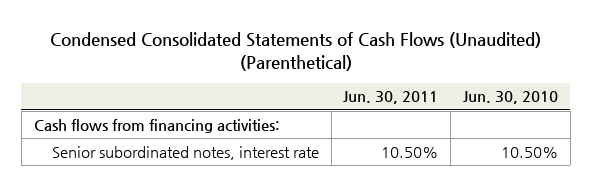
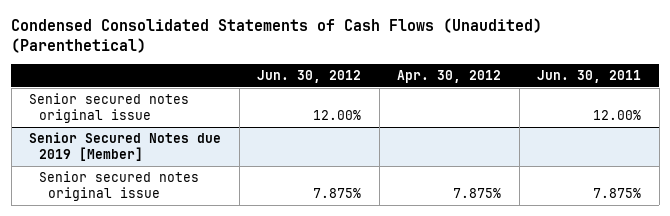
- | Jun. 30, 2011 | Jun. 30, 2010
+ | Jun. 30, 2012 | Apr. 30, 2012 | Jun. 30, 2011
- Cash flows from financing activities:
- Senior subordinated notes, interest rate | 10.50% | 10.50%
+ Senior secured notes original issue | 12.00% | | 12.00%
+ Senior Secured Notes due 2019 [Member]
+ Senior secured notes original issue | 7.875% | 7.875% | 7.875%

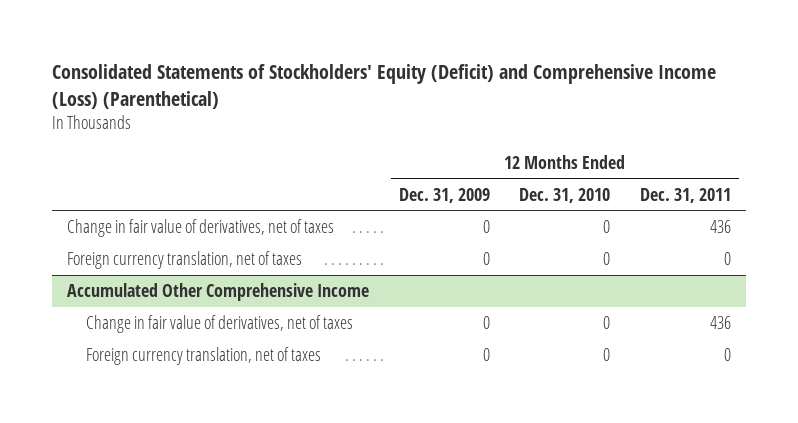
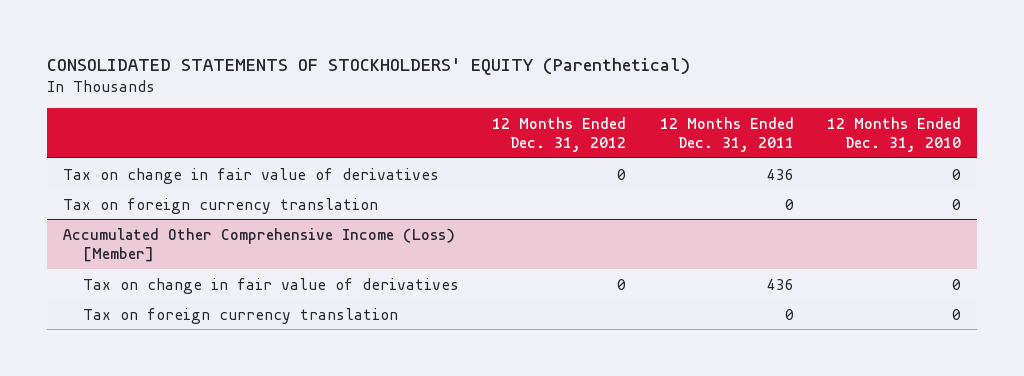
- Consolidated Statements of Stockholders' Equity (Deficit) and Comprehensive Income (Loss) (Parenthetical)
+ CONSOLIDATED STATEMENTS OF STOCKHOLDERS' EQUITY (Parenthetical)
- | 12 Months Ended Dec. 31, 2009 | 12 Months Ended Dec. 31, 2010 | 12 Months Ended Dec. 31, 2011
+ | 12 Months Ended Dec. 31, 2012 | 12 Months Ended Dec. 31, 2011 | 12 Months Ended Dec. 31, 2010
- Change in fair value of derivatives, net of taxes | 0 | 0 | 436
- Foreign currency translation, net of taxes | 0 | 0 | 0
- Accumulated Other Comprehensive Income
- Change in fair value of derivatives, net of taxes | 0 | 0 | 436
- Foreign currency translation, net of taxes | 0 | 0 | 0
+ Tax on change in fair value of derivatives | 0 | 436 | 0
+ Tax on foreign currency translation | | 0 | 0
+ Accumulated Other Comprehensive Income (Loss) [Member]
+ Tax on change in fair value of derivatives | 0 | 436 | 0
+ Tax on foreign currency translation | | 0 | 0

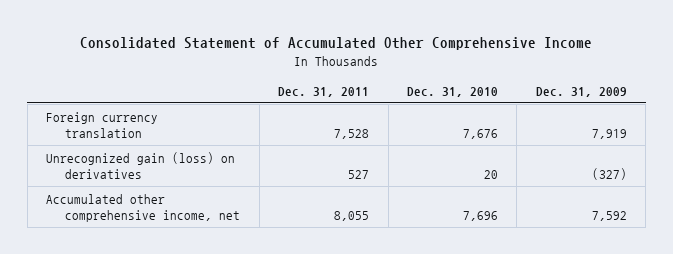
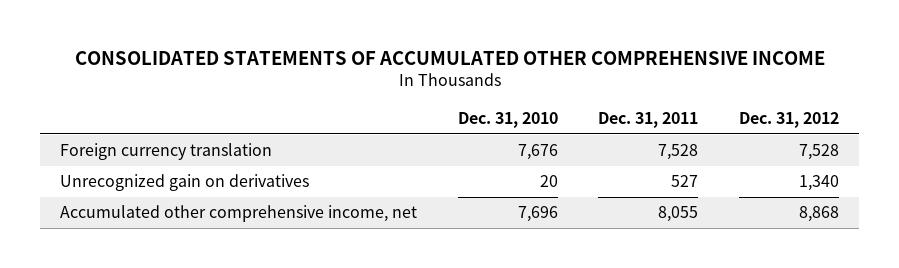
- Consolidated Statement of Accumulated Other Comprehensive Income
+ CONSOLIDATED STATEMENTS OF ACCUMULATED OTHER COMPREHENSIVE INCOME
- | Dec. 31, 2011 | Dec. 31, 2010 | Dec. 31, 2009
+ | Dec. 31, 2010 | Dec. 31, 2011 | Dec. 31, 2012
- Unrecognized gain (loss) on derivatives | 527 | 20 | (327)
+ Unrecognized gain on derivatives | 20 | 527 | 1,340

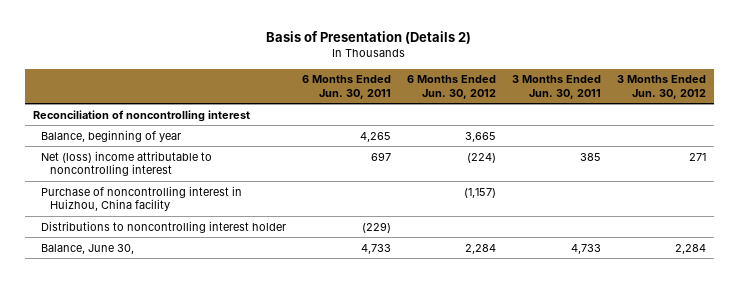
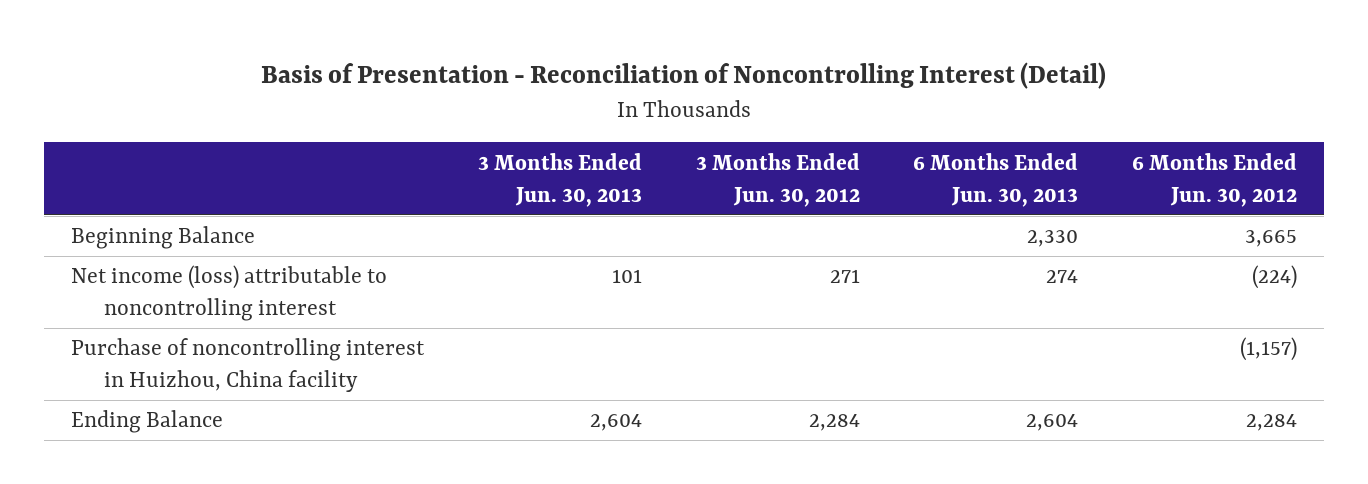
- Basis of Presentation (Details 2)
+ Basis of Presentation - Reconciliation of Noncontrolling Interest (Detail)
- | 6 Months Ended Jun. 30, 2011 | 6 Months Ended Jun. 30, 2012 | 3 Months Ended Jun. 30, 2011 | 3 Months Ended Jun. 30, 2012
+ | 3 Months Ended Jun. 30, 2013 | 3 Months Ended Jun. 30, 2012 | 6 Months Ended Jun. 30, 2013 | 6 Months Ended Jun. 30, 2012
- Reconciliation of noncontrolling interest
- Balance, beginning of year | 4,265 | 3,665 | |
- Net (loss) income attributable to noncontrolling interest | 697 | (224) | 385 | 271
+ Beginning Balance | | | 2,330 | 3,665
+ Net income (loss) attributable to noncontrolling interest | 101 | 271 | 274 | (224)
- Distributions to noncontrolling interest holder | (229) | | |
- Balance, June 30, | 4,733 | 2,284 | 4,733 | 2,284
+ Ending Balance | 2,604 | 2,284 | 2,604 | 2,284

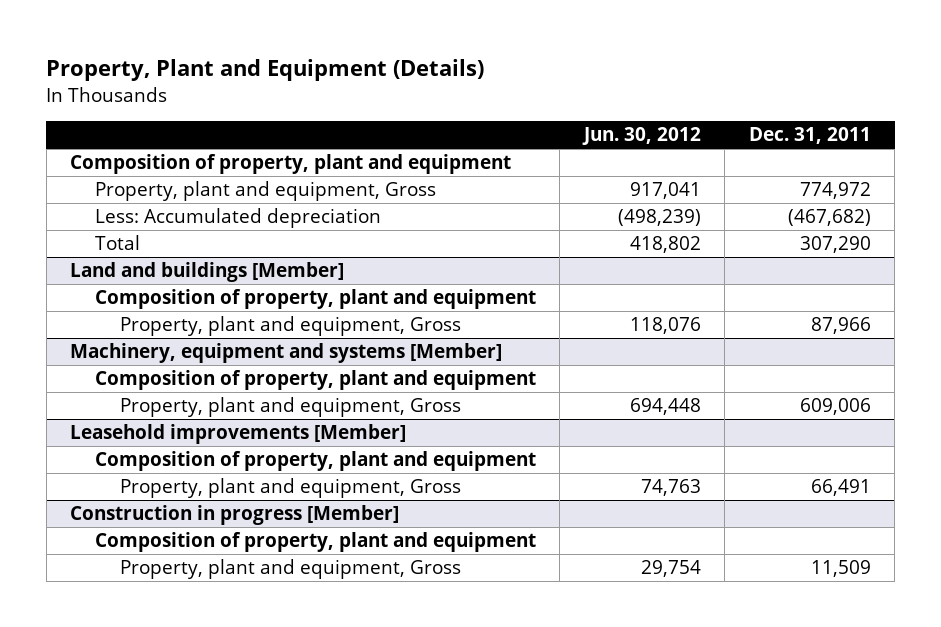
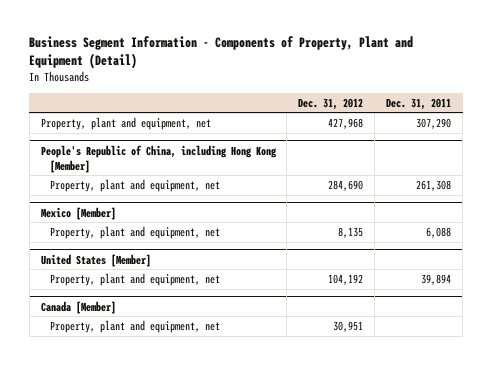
- Property, Plant and Equipment (Details)
+ Business Segment Information - Components of Property, Plant and Equipment (Detail)
- | Jun. 30, 2012 | Dec. 31, 2011
+ | Dec. 31, 2012 | Dec. 31, 2011
- Composition of property, plant and equipment
- Property, plant and equipment, Gross | 917,041 | 774,972
- Less: Accumulated depreciation | (498,239) | (467,682)
- Total | 418,802 | 307,290
- Land and buildings [Member]
- Composition of property, plant and equipment
- Property, plant and equipment, Gross | 118,076 | 87,966
- Machinery, equipment and systems [Member]
- Composition of property, plant and equipment
- Property, plant and equipment, Gross | 694,448 | 609,006
- Leasehold improvements [Member]
- Composition of property, plant and equipment
- Property, plant and equipment, Gross | 74,763 | 66,491
- Construction in progress [Member]
- Composition of property, plant and equipment
- Property, plant and equipment, Gross | 29,754 | 11,509
+ Property, plant and equipment, net | 427,968 | 307,290
+ People's Republic of China, including Hong Kong [Member]
+ Property, plant and equipment, net | 284,690 | 261,308
+ Mexico [Member]
+ Property, plant and equipment, net | 8,135 | 6,088
+ United States [Member]
+ Property, plant and equipment, net | 104,192 | 39,894
+ Canada [Member]
+ Property, plant and equipment, net | 30,951 |

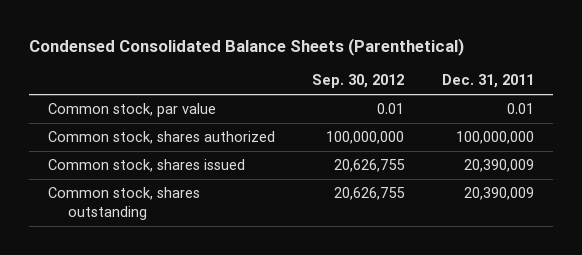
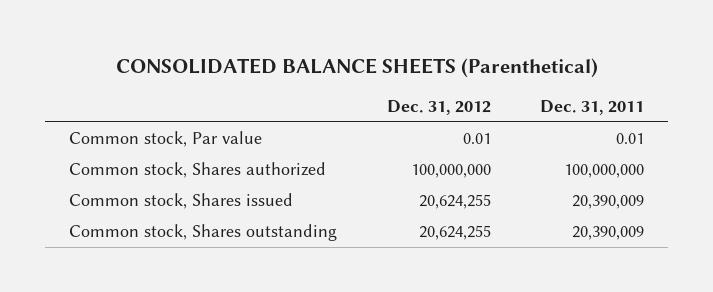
- Condensed Consolidated Balance Sheets (Parenthetical)
+ CONSOLIDATED BALANCE SHEETS (Parenthetical)
- | Sep. 30, 2012 | Dec. 31, 2011
+ | Dec. 31, 2012 | Dec. 31, 2011
- Common stock, par value | 0.01 | 0.01
- Common stock, shares authorized | 100,000,000 | 100,000,000
- Common stock, shares issued | 20,626,755 | 20,390,009
- Common stock, shares outstanding | 20,626,755 | 20,390,009
+ Common stock, Par value | 0.01 | 0.01
+ Common stock, Shares authorized | 100,000,000 | 100,000,000
+ Common stock, Shares issued | 20,624,255 | 20,390,009
+ Common stock, Shares outstanding | 20,624,255 | 20,390,009

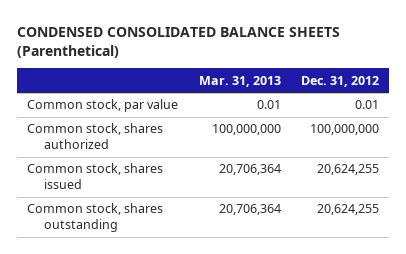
- CONSOLIDATED BALANCE SHEETS (Parenthetical)
+ CONDENSED CONSOLIDATED BALANCE SHEETS (Parenthetical)
- | Dec. 31, 2012 | Dec. 31, 2011
+ | Mar. 31, 2013 | Dec. 31, 2012
- Common stock, Par value | 0.01 | 0.01
- Common stock, Shares authorized | 100,000,000 | 100,000,000
- Common stock, Shares issued | 20,624,255 | 20,390,009
- Common stock, Shares outstanding | 20,624,255 | 20,390,009
+ Common stock, par value | 0.01 | 0.01
+ Common stock, shares authorized | 100,000,000 | 100,000,000
+ Common stock, shares issued | 20,706,364 | 20,624,255
+ Common stock, shares outstanding | 20,706,364 | 20,624,255

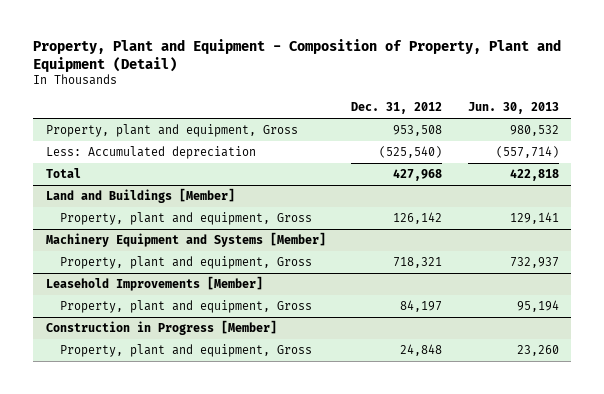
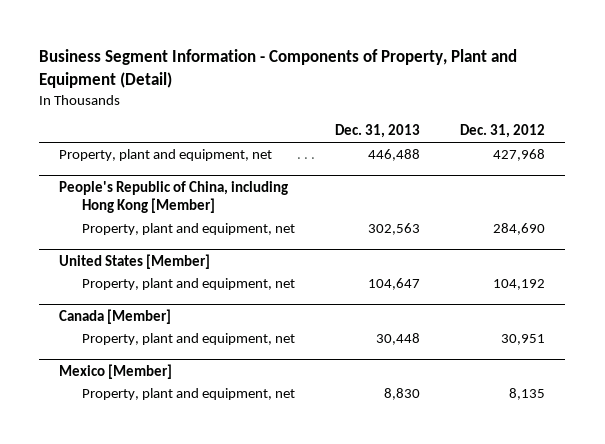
- Property, Plant and Equipment - Composition of Property, Plant and Equipment (Detail)
+ Business Segment Information - Components of Property, Plant and Equipment (Detail)
- | Dec. 31, 2012 | Jun. 30, 2013
+ | Dec. 31, 2013 | Dec. 31, 2012
- Property, plant and equipment, Gross | 953,508 | 980,532
- Less: Accumulated depreciation | (525,540) | (557,714)
- Total | 427,968 | 422,818
- Land and Buildings [Member]
- Property, plant and equipment, Gross | 126,142 | 129,141
- Machinery Equipment and Systems [Member]
- Property, plant and equipment, Gross | 718,321 | 732,937
- Leasehold Improvements [Member]
- Property, plant and equipment, Gross | 84,197 | 95,194
- Construction in Progress [Member]
- Property, plant and equipment, Gross | 24,848 | 23,260
+ Property, plant and equipment, net | 446,488 | 427,968
+ People's Republic of China, including Hong Kong [Member]
+ Property, plant and equipment, net | 302,563 | 284,690
+ United States [Member]
+ Property, plant and equipment, net | 104,647 | 104,192
+ Canada [Member]
+ Property, plant and equipment, net | 30,448 | 30,951
+ Mexico [Member]
+ Property, plant and equipment, net | 8,830 | 8,135

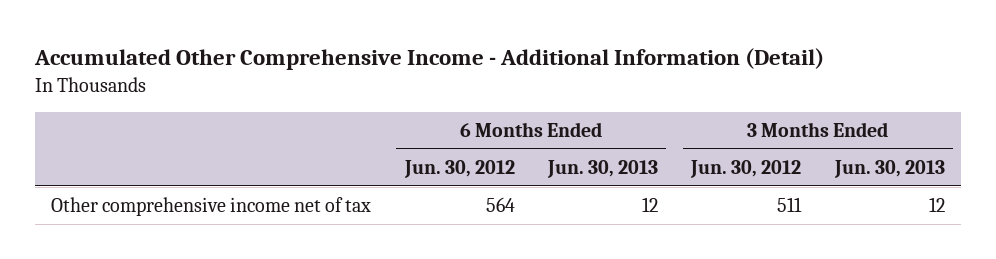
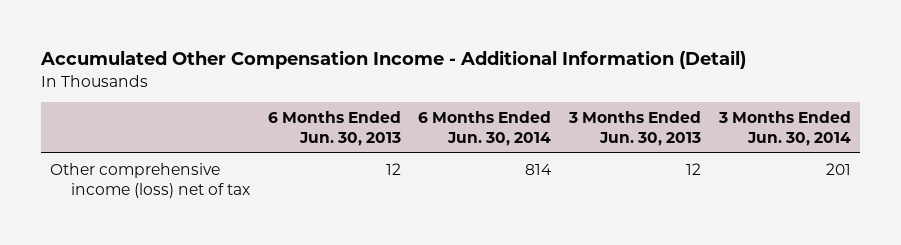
- Accumulated Other Comprehensive Income - Additional Information (Detail)
+ Accumulated Other Compensation Income - Additional Information (Detail)
- | 6 Months Ended Jun. 30, 2012 | 6 Months Ended Jun. 30, 2013 | 3 Months Ended Jun. 30, 2012 | 3 Months Ended Jun. 30, 2013
+ | 6 Months Ended Jun. 30, 2013 | 6 Months Ended Jun. 30, 2014 | 3 Months Ended Jun. 30, 2013 | 3 Months Ended Jun. 30, 2014
- Other comprehensive income net of tax | 564 | 12 | 511 | 12
+ Other comprehensive income (loss) net of tax | 12 | 814 | 12 | 201

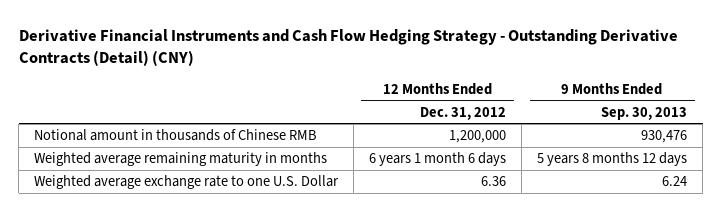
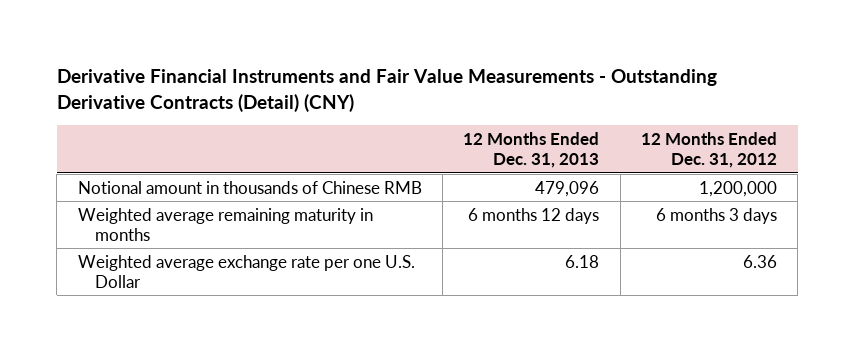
- Derivative Financial Instruments and Cash Flow Hedging Strategy - Outstanding Derivative Contracts (Detail) (CNY)
+ Derivative Financial Instruments and Fair Value Measurements - Outstanding Derivative Contracts (Detail) (CNY)
- | 12 Months Ended Dec. 31, 2012 | 9 Months Ended Sep. 30, 2013
+ | 12 Months Ended Dec. 31, 2013 | 12 Months Ended Dec. 31, 2012
- Weighted average remaining maturity in months | 6 years 1 month 6 days | 5 years 8 months 12 days
- Weighted average exchange rate to one U.S. Dollar | 6.36 | 6.24
+ Weighted average remaining maturity in months | 6 months 12 days | 6 months 3 days
+ Weighted average exchange rate per one U.S. Dollar | 6.18 | 6.36

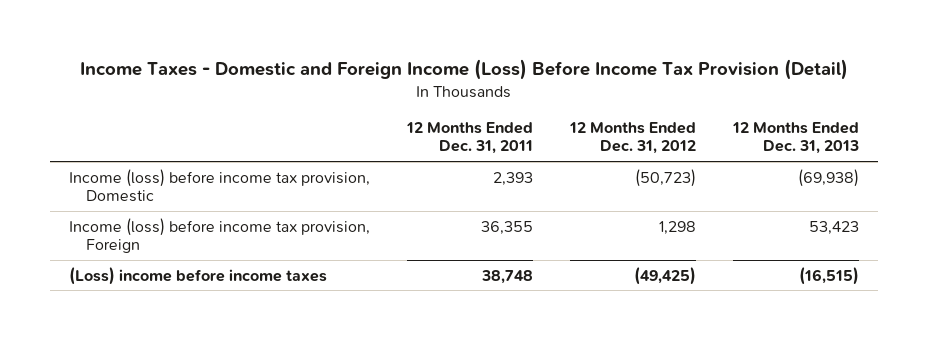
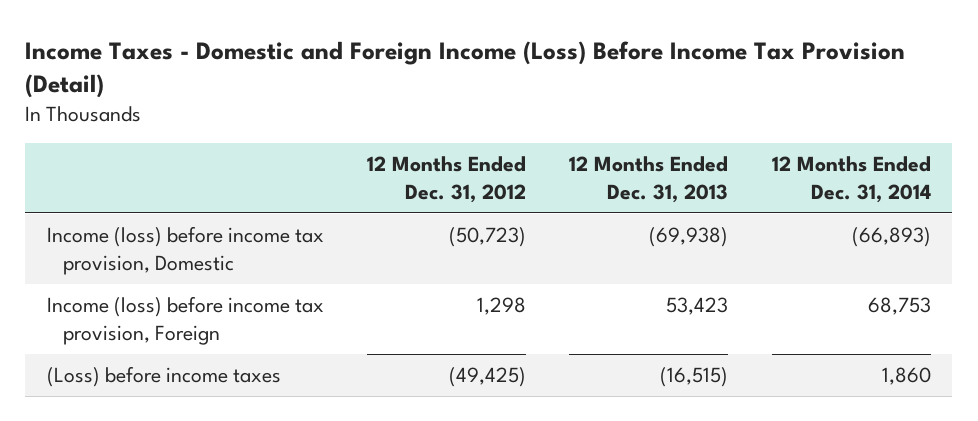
- | 12 Months Ended Dec. 31, 2011 | 12 Months Ended Dec. 31, 2012 | 12 Months Ended Dec. 31, 2013
+ | 12 Months Ended Dec. 31, 2012 | 12 Months Ended Dec. 31, 2013 | 12 Months Ended Dec. 31, 2014
- (Loss) income before income taxes | 38,748 | (49,425) | (16,515)
+ (Loss) before income taxes | (49,425) | (16,515) | 1,860

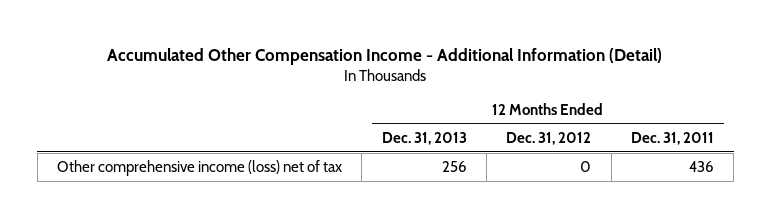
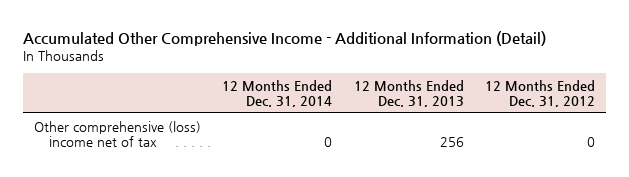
- Accumulated Other Compensation Income - Additional Information (Detail)
+ Accumulated Other Comprehensive Income - Additional Information (Detail)
- | 12 Months Ended Dec. 31, 2013 | 12 Months Ended Dec. 31, 2012 | 12 Months Ended Dec. 31, 2011
+ | 12 Months Ended Dec. 31, 2014 | 12 Months Ended Dec. 31, 2013 | 12 Months Ended Dec. 31, 2012
- Other comprehensive income (loss) net of tax | 256 | 0 | 436
+ Other comprehensive (loss) income net of tax | 0 | 256 | 0

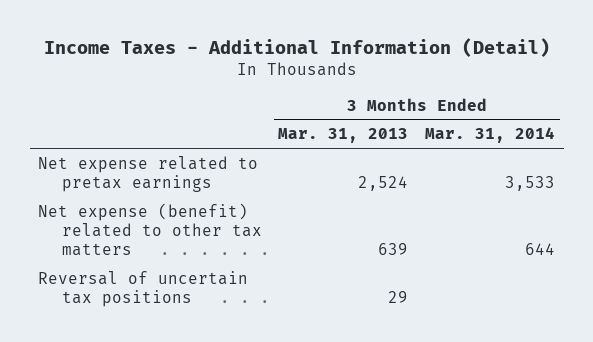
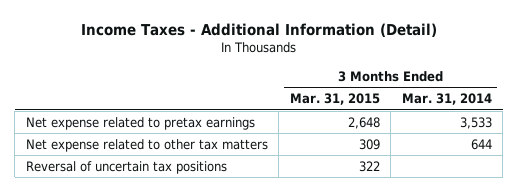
- | 3 Months Ended Mar. 31, 2013 | 3 Months Ended Mar. 31, 2014
+ | 3 Months Ended Mar. 31, 2015 | 3 Months Ended Mar. 31, 2014
- Net expense (benefit) related to other tax matters | 639 | 644
+ Net expense related to other tax matters | 309 | 644

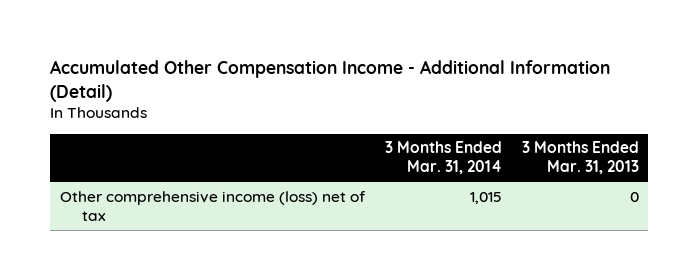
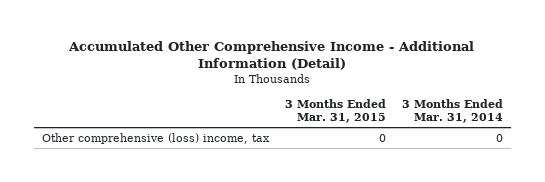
- Accumulated Other Compensation Income - Additional Information (Detail)
+ Accumulated Other Comprehensive Income - Additional Information (Detail)
- | 3 Months Ended Mar. 31, 2014 | 3 Months Ended Mar. 31, 2013
+ | 3 Months Ended Mar. 31, 2015 | 3 Months Ended Mar. 31, 2014
- Other comprehensive income (loss) net of tax | 1,015 | 0
+ Other comprehensive (loss) income, tax | 0 | 0

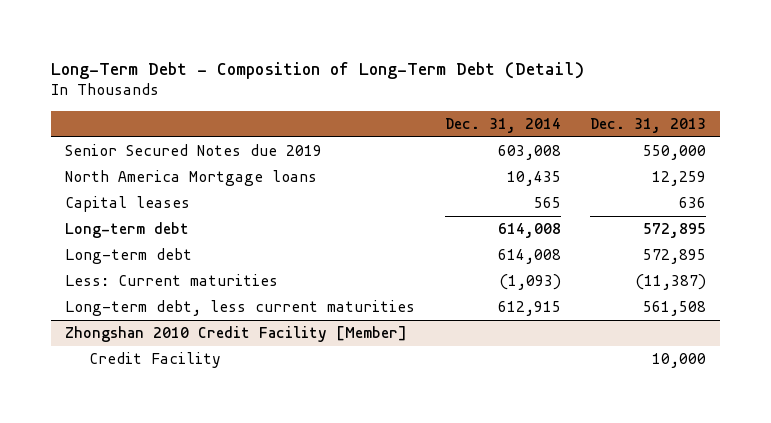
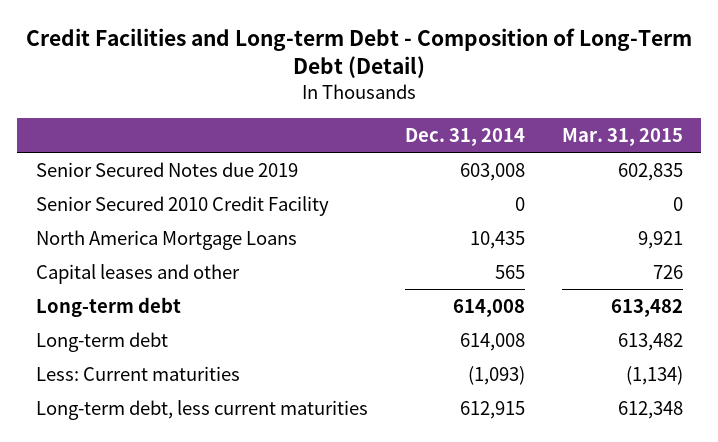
- Long-Term Debt - Composition of Long-Term Debt (Detail)
+ Credit Facilities and Long-term Debt - Composition of Long-Term Debt (Detail)
- | Dec. 31, 2014 | Dec. 31, 2013
+ | Dec. 31, 2014 | Mar. 31, 2015
- North America Mortgage loans | 10,435 | 12,259
- Capital leases | 565 | 636
+ Senior Secured 2010 Credit Facility | 0 | 0
+ North America Mortgage Loans | 10,435 | 9,921
+ Capital leases and other | 565 | 726
- Zhongshan 2010 Credit Facility [Member]
- Credit Facility | | 10,000

